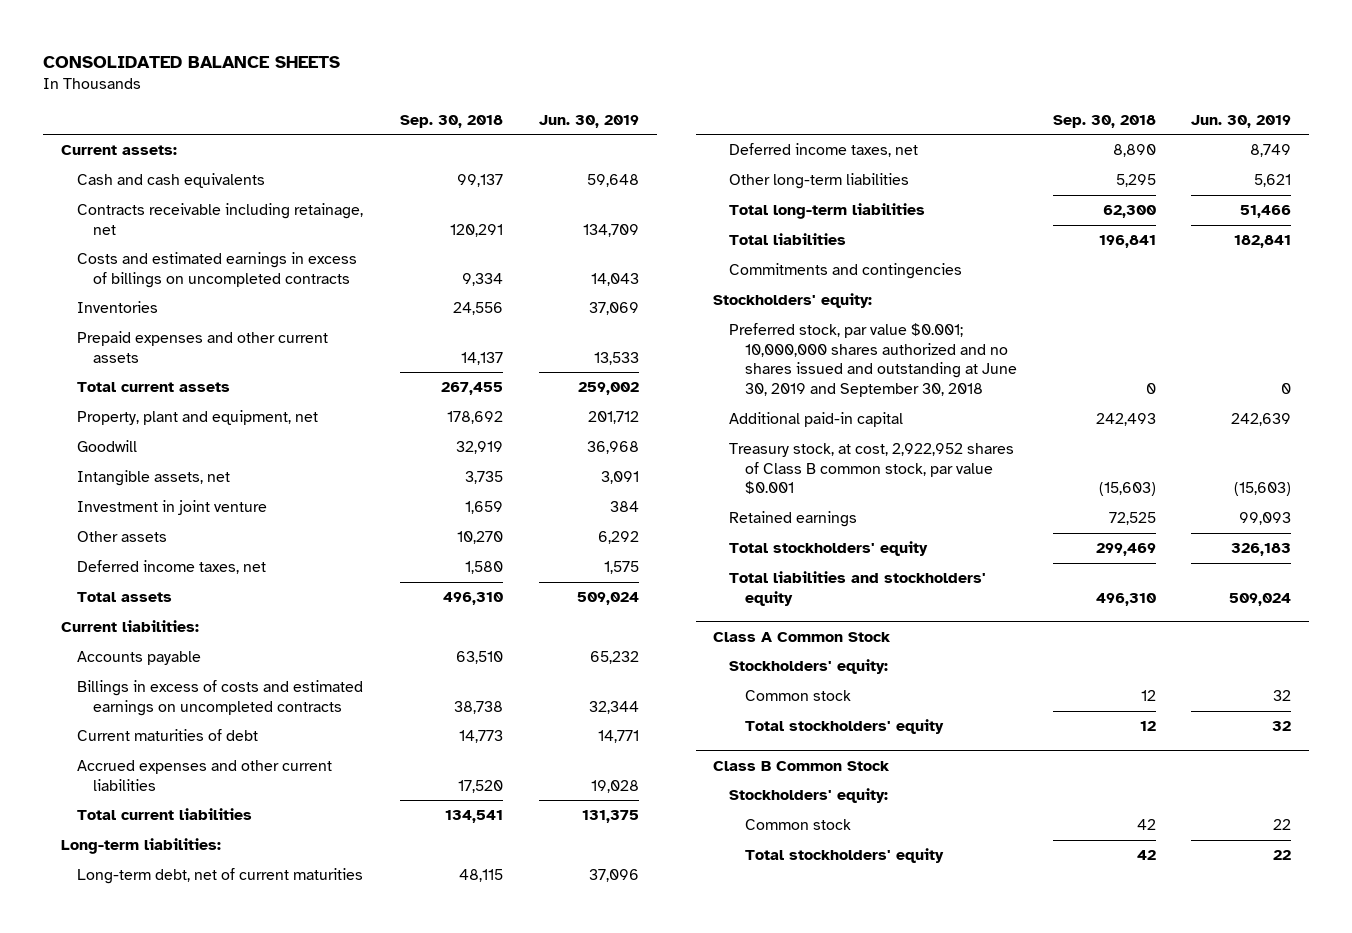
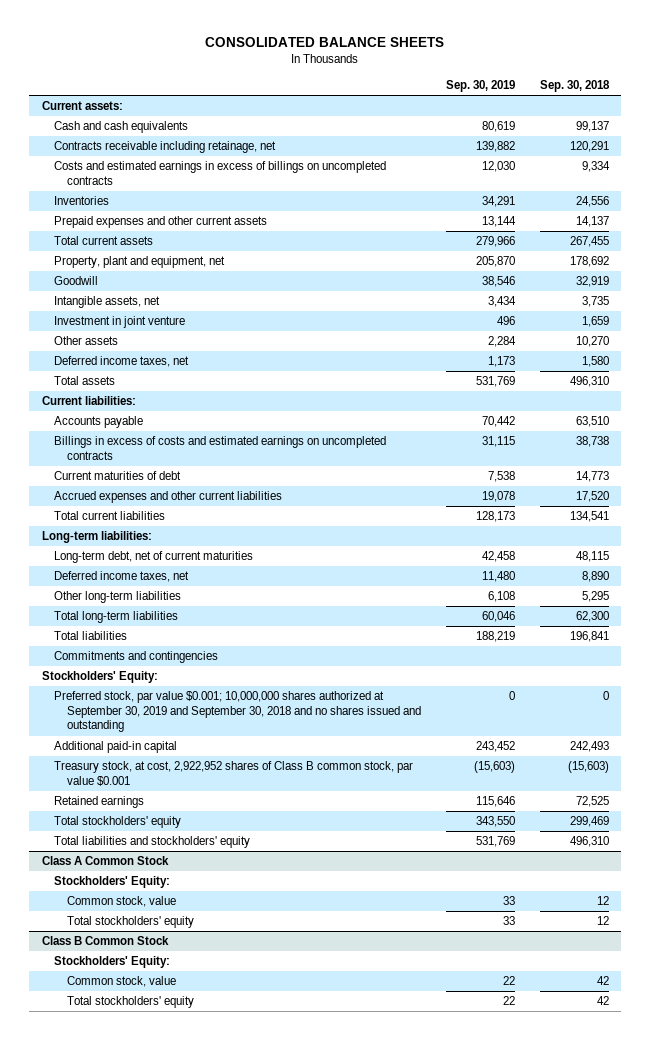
- | Sep. 30, 2018 | Jun. 30, 2019
+ | Sep. 30, 2019 | Sep. 30, 2018
- Stockholders' equity:
- Preferred stock, par value $0.001; 10,000,000 shares authorized and no shares issued and outstanding at June 30, 2019 and September 30, 2018 | 0 | 0
+ Stockholders' Equity:
+ Preferred stock, par value $0.001; 10,000,000 shares authorized at September 30, 2019 and September 30, 2018 and no shares issued and outstanding | 0 | 0
@ Class A Common Stock
- Stockholders' equity:
- Common stock | 12 | 32
+ Stockholders' Equity:
+ Common stock, value | 33 | 12
@ Class B Common Stock
- Stockholders' equity:
- Common stock | 42 | 22
+ Stockholders' Equity:
+ Common stock, value | 22 | 42

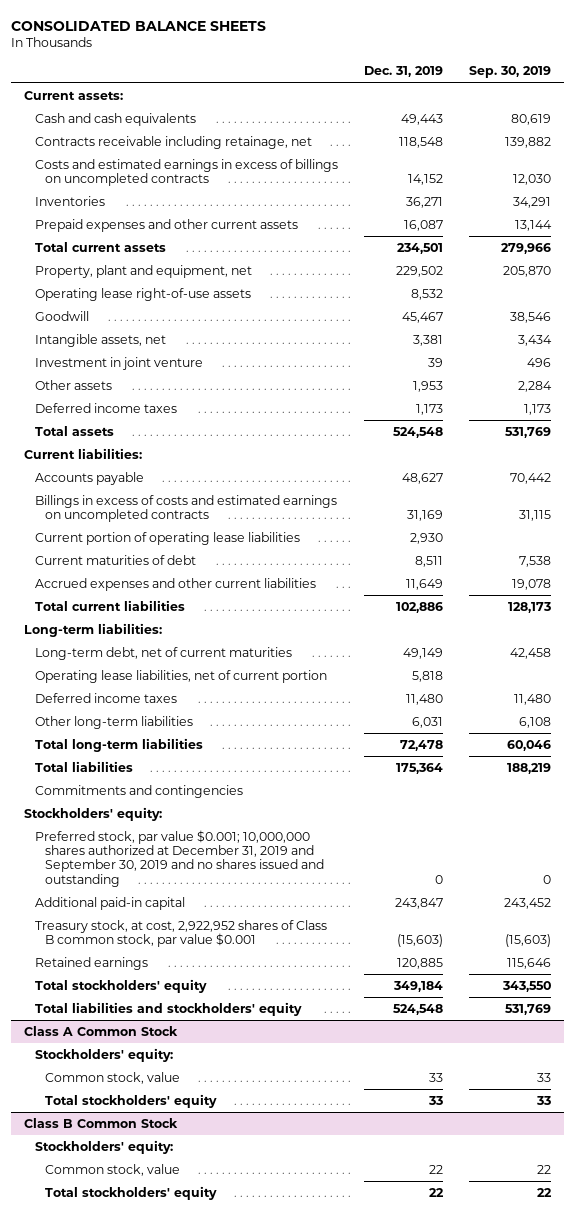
- | Sep. 30, 2019 | Sep. 30, 2018
+ | Dec. 31, 2019 | Sep. 30, 2019
+ Operating lease right-of-use assets | 8,532 |
- Deferred income taxes, net | 1,173 | 1,580
+ Deferred income taxes | 1,173 | 1,173
+ Current portion of operating lease liabilities | 2,930 |
- Deferred income taxes, net | 11,480 | 8,890
+ Operating lease liabilities, net of current portion | 5,818 |
+ Deferred income taxes | 11,480 | 11,480
- Stockholders' Equity:
- Preferred stock, par value $0.001; 10,000,000 shares authorized at September 30, 2019 and September 30, 2018 and no shares issued and outstanding | 0 | 0
+ Stockholders' equity:
+ Preferred stock, par value $0.001; 10,000,000 shares authorized at December 31, 2019 and September 30, 2019 and no shares issued and outstanding | 0 | 0
@ Class A Common Stock
- Stockholders' Equity:
+ Stockholders' equity:
@ Class B Common Stock
- Stockholders' Equity:
+ Stockholders' equity:

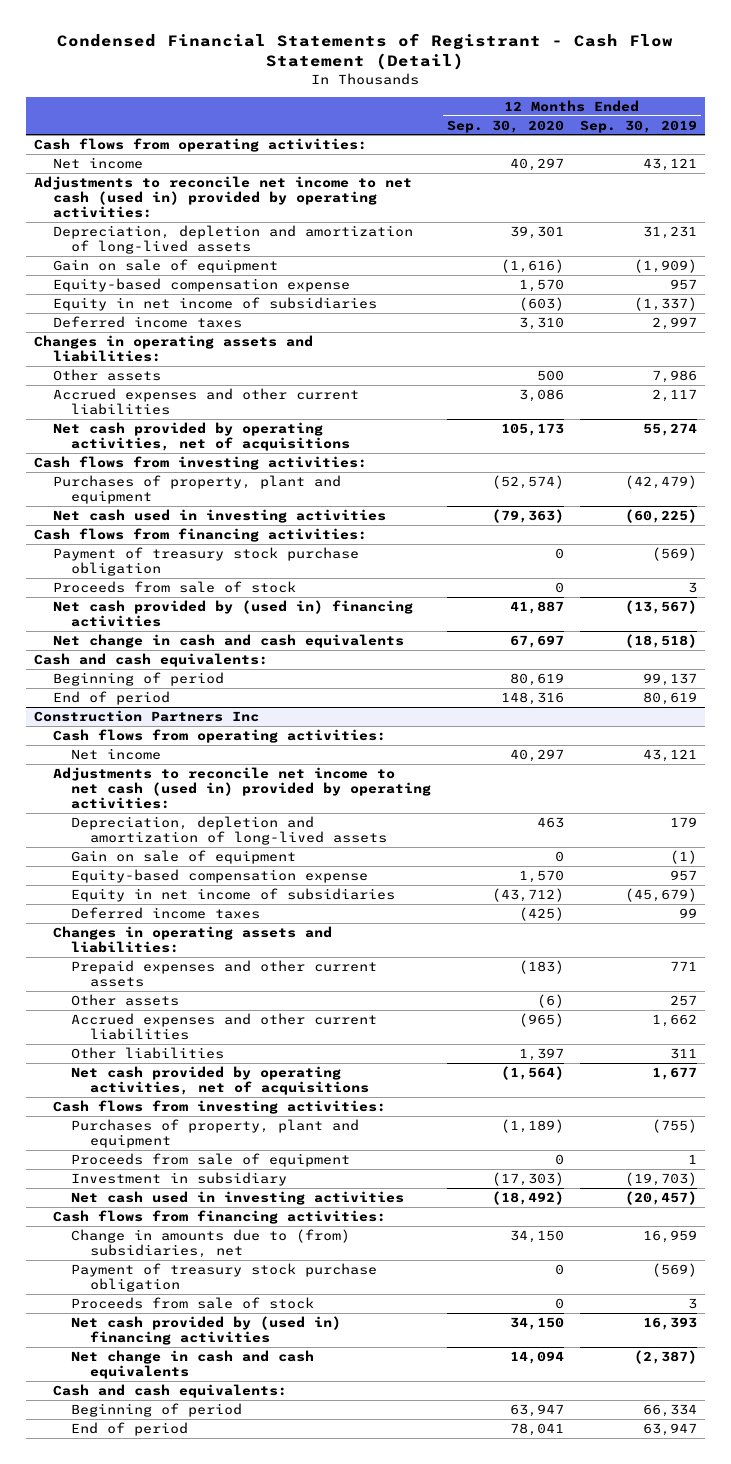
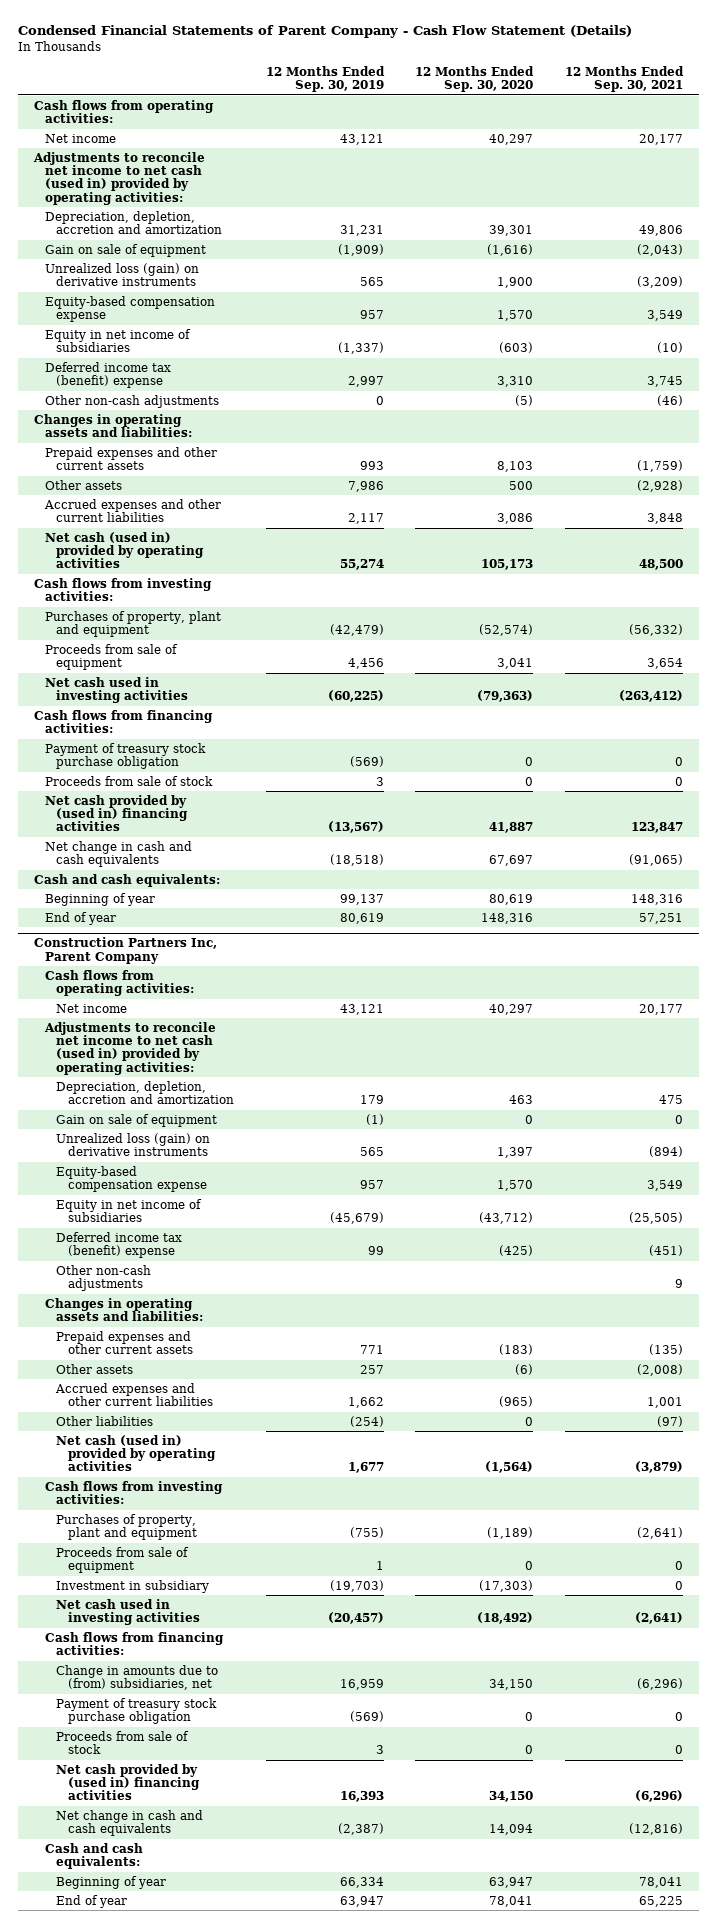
- Condensed Financial Statements of Registrant - Cash Flow Statement (Detail)
+ Condensed Financial Statements of Parent Company - Cash Flow Statement (Details)
- | 12 Months Ended Sep. 30, 2020 | 12 Months Ended Sep. 30, 2019
+ | 12 Months Ended Sep. 30, 2019 | 12 Months Ended Sep. 30, 2020 | 12 Months Ended Sep. 30, 2021
- Depreciation, depletion and amortization of long-lived assets | 39,301 | 31,231
+ Depreciation, depletion, accretion and amortization | 31,231 | 39,301 | 49,806
+ Unrealized loss (gain) on derivative instruments | 565 | 1,900 | (3,209)
- Deferred income taxes | 3,310 | 2,997
+ Deferred income tax (benefit) expense | 2,997 | 3,310 | 3,745
+ Other non-cash adjustments | 0 | (5) | (46)
+ Prepaid expenses and other current assets | 993 | 8,103 | (1,759)
- Net cash provided by operating activities, net of acquisitions | 105,173 | 55,274
+ Net cash (used in) provided by operating activities | 55,274 | 105,173 | 48,500
+ Proceeds from sale of equipment | 4,456 | 3,041 | 3,654
- Beginning of period | 80,619 | 99,137
- End of period | 148,316 | 80,619
- Construction Partners Inc
+ Beginning of year | 99,137 | 80,619 | 148,316
+ End of year | 80,619 | 148,316 | 57,251
+ Construction Partners Inc, Parent Company
- Depreciation, depletion and amortization of long-lived assets | 463 | 179
+ Depreciation, depletion, accretion and amortization | 179 | 463 | 475
+ Unrealized loss (gain) on derivative instruments | 565 | 1,397 | (894)
- Deferred income taxes | (425) | 99
+ Deferred income tax (benefit) expense | 99 | (425) | (451)
+ Other non-cash adjustments | | | 9
- Other liabilities | 1,397 | 311
- Net cash provided by operating activities, net of acquisitions | (1,564) | 1,677
+ Other liabilities | (254) | 0 | (97)
+ Net cash (used in) provided by operating activities | 1,677 | (1,564) | (3,879)
- Beginning of period | 63,947 | 66,334
- End of period | 78,041 | 63,947
+ Beginning of year | 66,334 | 63,947 | 78,041
+ End of year | 63,947 | 78,041 | 65,225

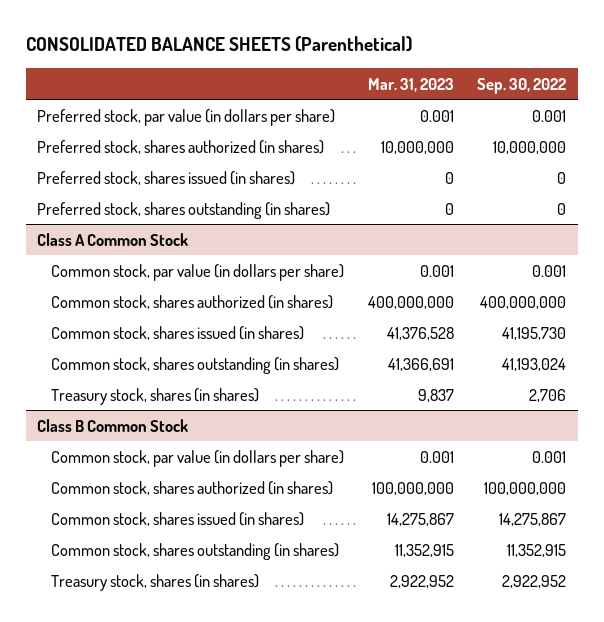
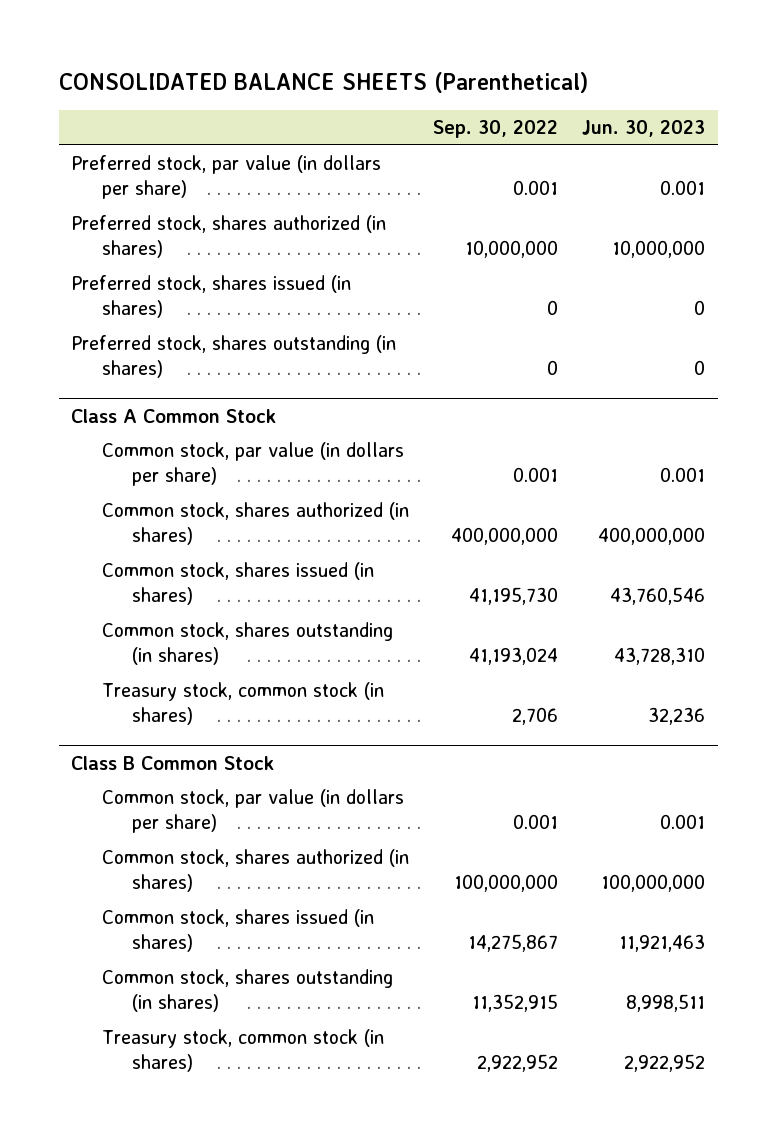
- | Mar. 31, 2023 | Sep. 30, 2022
+ | Sep. 30, 2022 | Jun. 30, 2023
@ Class A Common Stock
- Treasury stock, shares (in shares) | 9,837 | 2,706
+ Treasury stock, common stock (in shares) | 2,706 | 32,236
@ Class B Common Stock
- Treasury stock, shares (in shares) | 2,922,952 | 2,922,952
+ Treasury stock, common stock (in shares) | 2,922,952 | 2,922,952

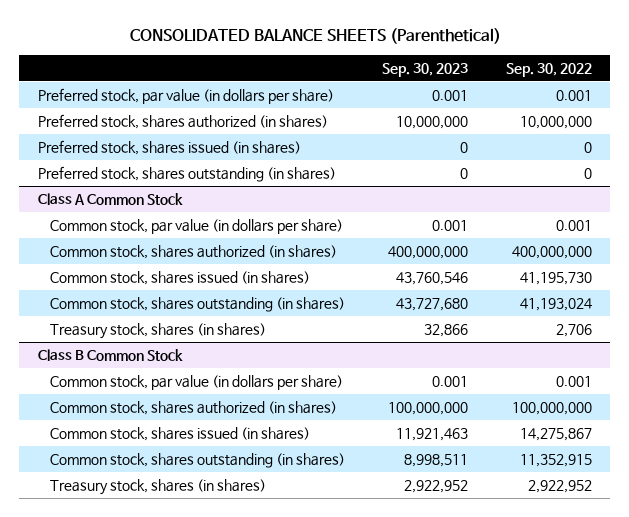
- | Sep. 30, 2022 | Jun. 30, 2023
+ | Sep. 30, 2023 | Sep. 30, 2022
@ Class A Common Stock
- Treasury stock, common stock (in shares) | 2,706 | 32,236
+ Treasury stock, shares (in shares) | 32,866 | 2,706
@ Class B Common Stock
- Treasury stock, common stock (in shares) | 2,922,952 | 2,922,952
+ Treasury stock, shares (in shares) | 2,922,952 | 2,922,952

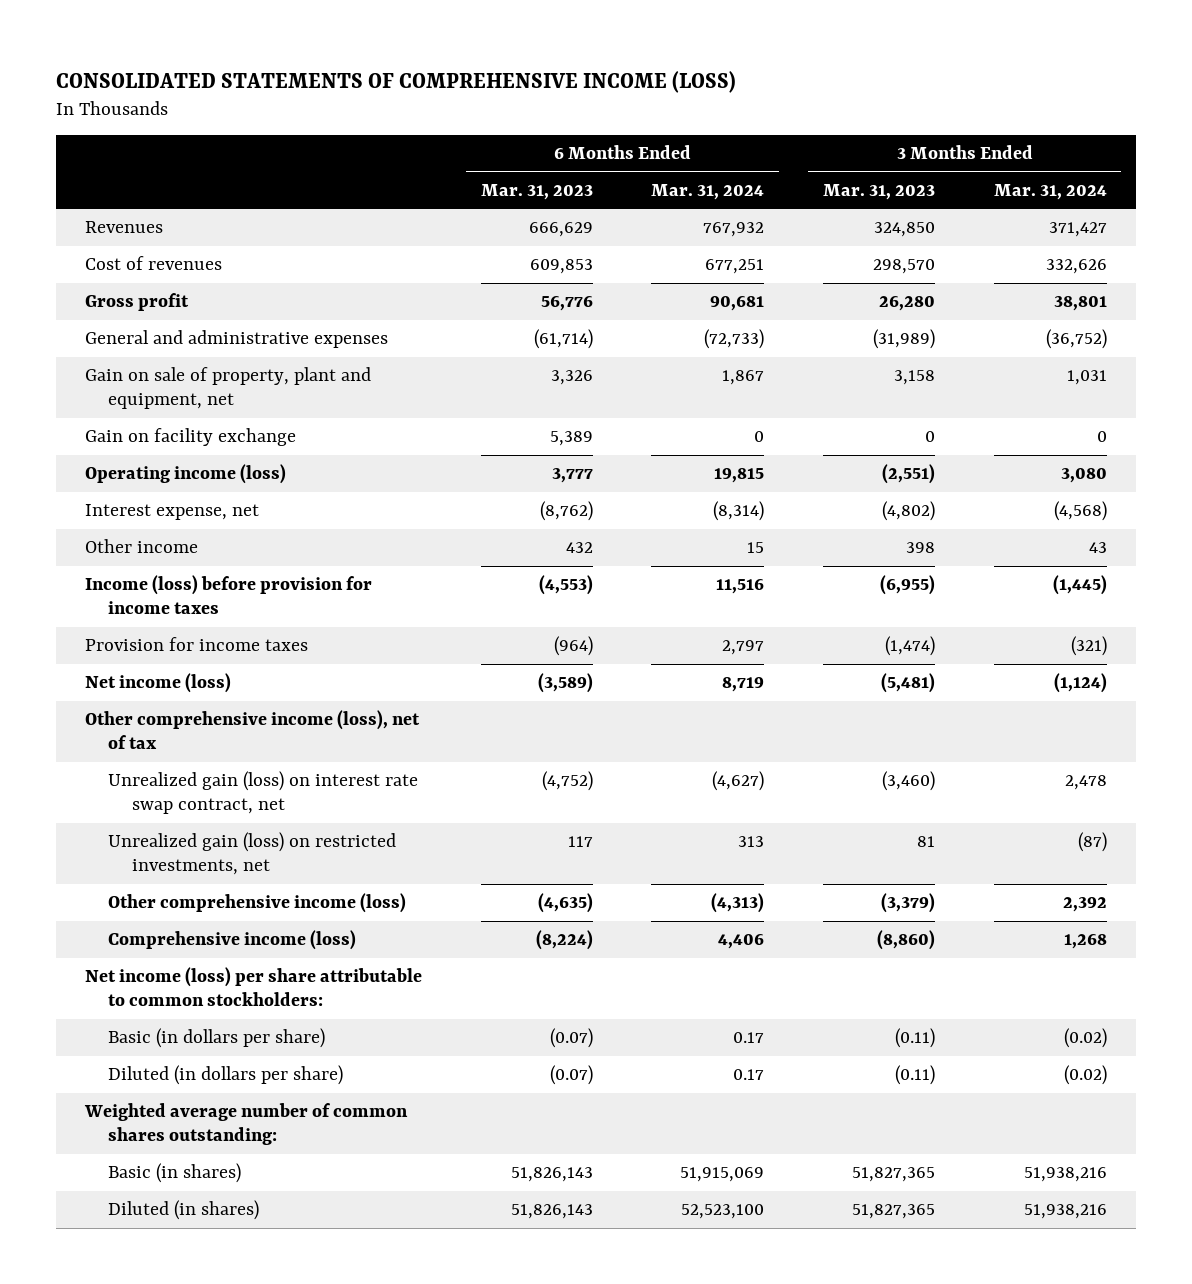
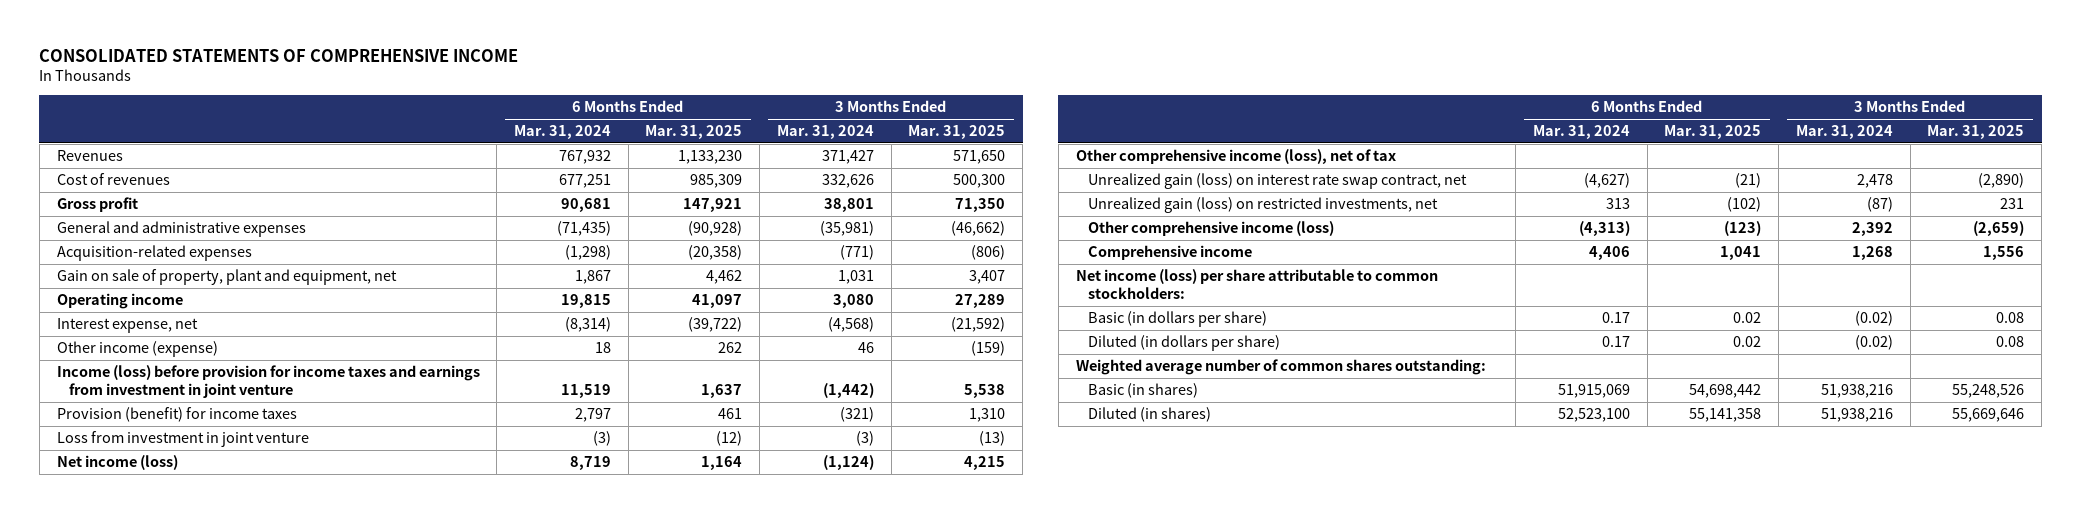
- CONSOLIDATED STATEMENTS OF COMPREHENSIVE INCOME (LOSS)
+ CONSOLIDATED STATEMENTS OF COMPREHENSIVE INCOME
- | 6 Months Ended Mar. 31, 2023 | 6 Months Ended Mar. 31, 2024 | 3 Months Ended Mar. 31, 2023 | 3 Months Ended Mar. 31, 2024
+ | 6 Months Ended Mar. 31, 2024 | 6 Months Ended Mar. 31, 2025 | 3 Months Ended Mar. 31, 2024 | 3 Months Ended Mar. 31, 2025
- General and administrative expenses | (61,714) | (72,733) | (31,989) | (36,752)
+ General and administrative expenses | (71,435) | (90,928) | (35,981) | (46,662)
+ Acquisition-related expenses | (1,298) | (20,358) | (771) | (806)
- Gain on facility exchange | 5,389 | 0 | 0 | 0
- Operating income (loss) | 3,777 | 19,815 | (2,551) | 3,080
+ Operating income | 19,815 | 41,097 | 3,080 | 27,289
- Other income | 432 | 15 | 398 | 43
- Income (loss) before provision for income taxes | (4,553) | 11,516 | (6,955) | (1,445)
- Provision for income taxes | (964) | 2,797 | (1,474) | (321)
+ Other income (expense) | 18 | 262 | 46 | (159)
+ Income (loss) before provision for income taxes and earnings from investment in joint venture | 11,519 | 1,637 | (1,442) | 5,538
+ Provision (benefit) for income taxes | 2,797 | 461 | (321) | 1,310
+ Loss from investment in joint venture | (3) | (12) | (3) | (13)
- Comprehensive income (loss) | (8,224) | 4,406 | (8,860) | 1,268
+ Comprehensive income | 4,406 | 1,041 | 1,268 | 1,556

